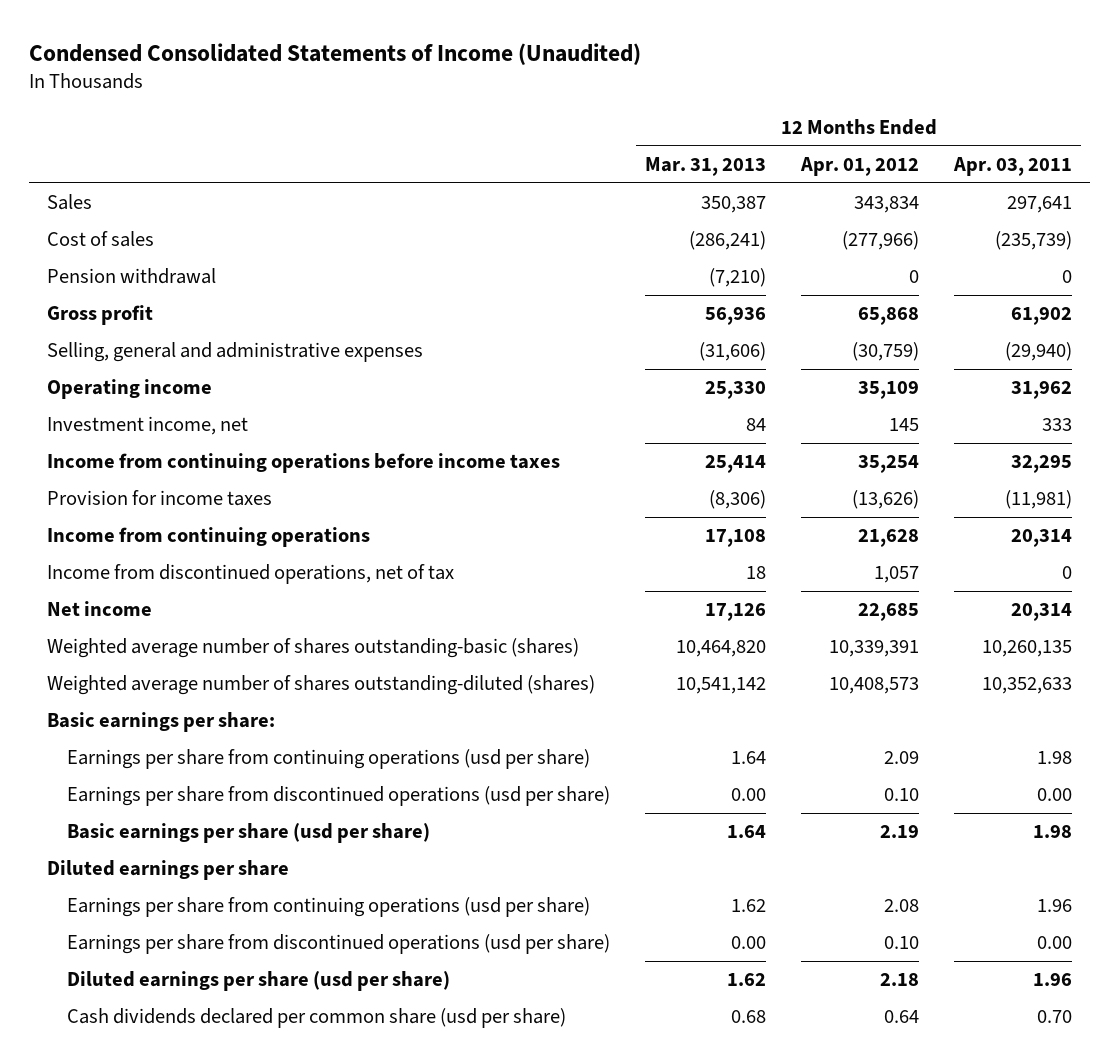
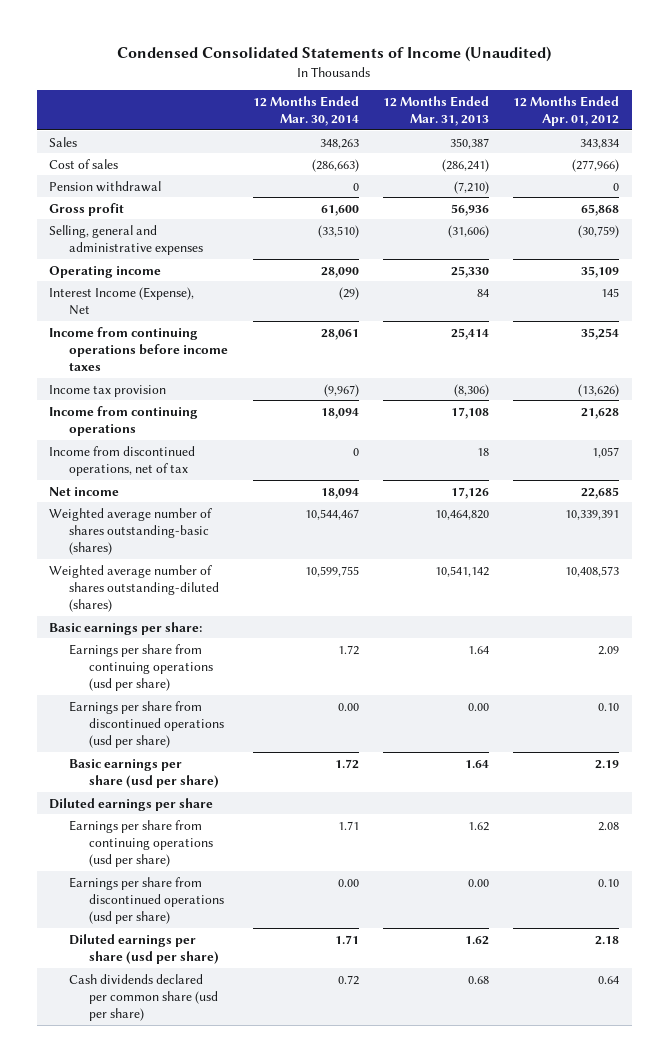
- | 12 Months Ended Mar. 31, 2013 | 12 Months Ended Apr. 01, 2012 | 12 Months Ended Apr. 03, 2011
+ | 12 Months Ended Mar. 30, 2014 | 12 Months Ended Mar. 31, 2013 | 12 Months Ended Apr. 01, 2012
- Investment income, net | 84 | 145 | 333
+ Interest Income (Expense), Net | (29) | 84 | 145
- Provision for income taxes | (8,306) | (13,626) | (11,981)
+ Income tax provision | (9,967) | (8,306) | (13,626)

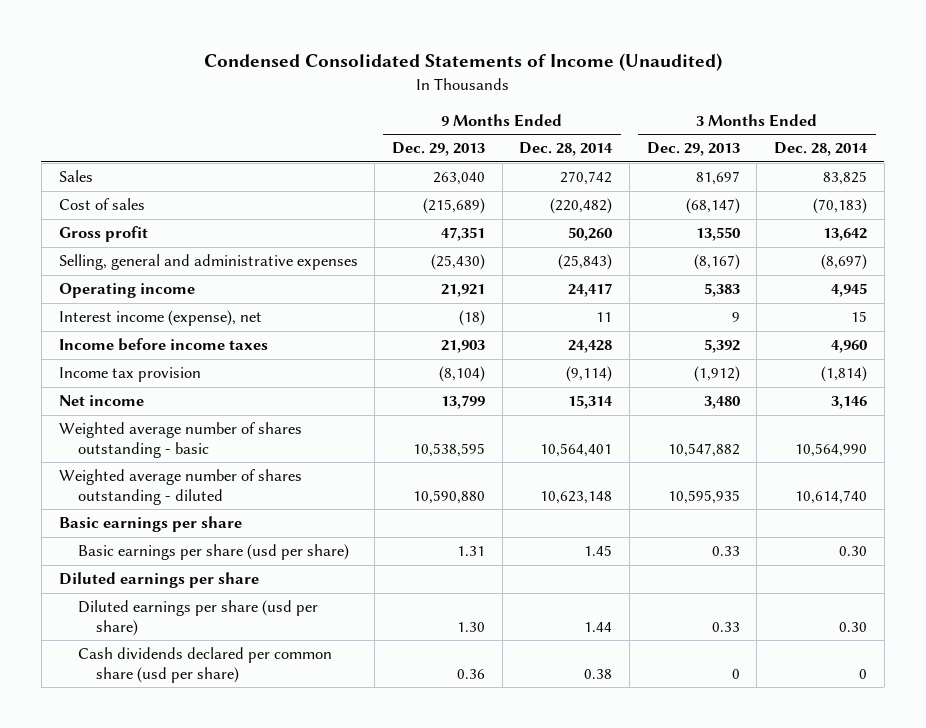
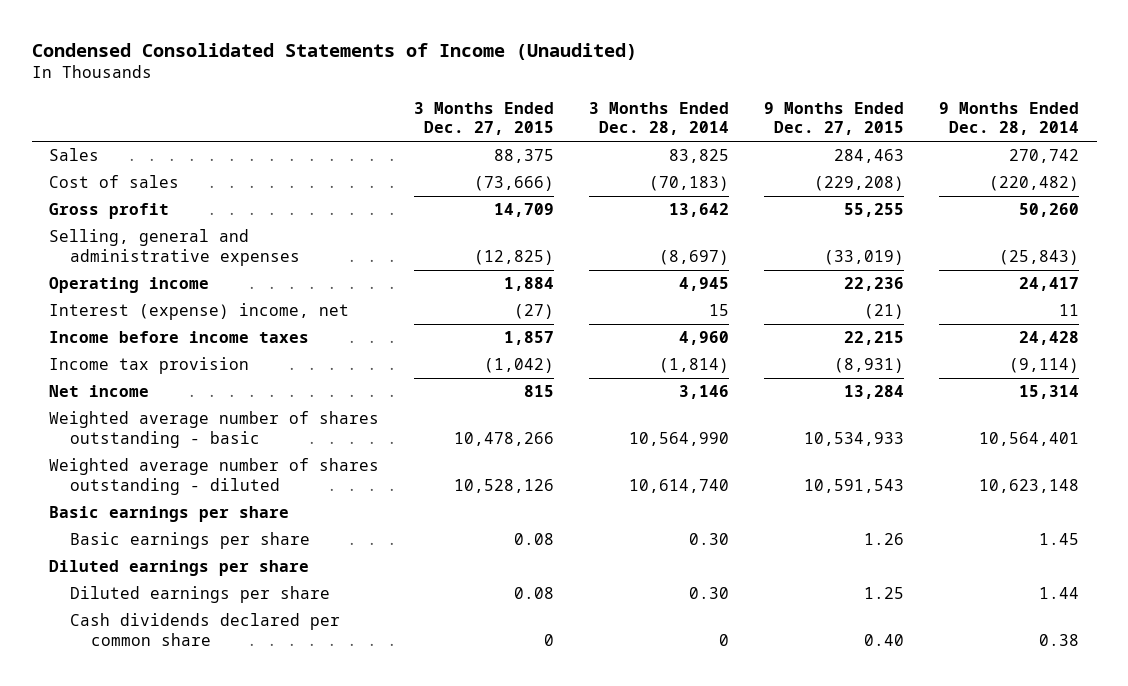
- | 9 Months Ended Dec. 29, 2013 | 9 Months Ended Dec. 28, 2014 | 3 Months Ended Dec. 29, 2013 | 3 Months Ended Dec. 28, 2014
+ | 3 Months Ended Dec. 27, 2015 | 3 Months Ended Dec. 28, 2014 | 9 Months Ended Dec. 27, 2015 | 9 Months Ended Dec. 28, 2014
- Interest income (expense), net | (18) | 11 | 9 | 15
+ Interest (expense) income, net | (27) | 15 | (21) | 11
- Basic earnings per share (usd per share) | 1.31 | 1.45 | 0.33 | 0.30
+ Basic earnings per share | 0.08 | 0.30 | 1.26 | 1.45
- Diluted earnings per share (usd per share) | 1.30 | 1.44 | 0.33 | 0.30
- Cash dividends declared per common share (usd per share) | 0.36 | 0.38 | 0 | 0
+ Diluted earnings per share | 0.08 | 0.30 | 1.25 | 1.44
+ Cash dividends declared per common share | 0 | 0 | 0.40 | 0.38

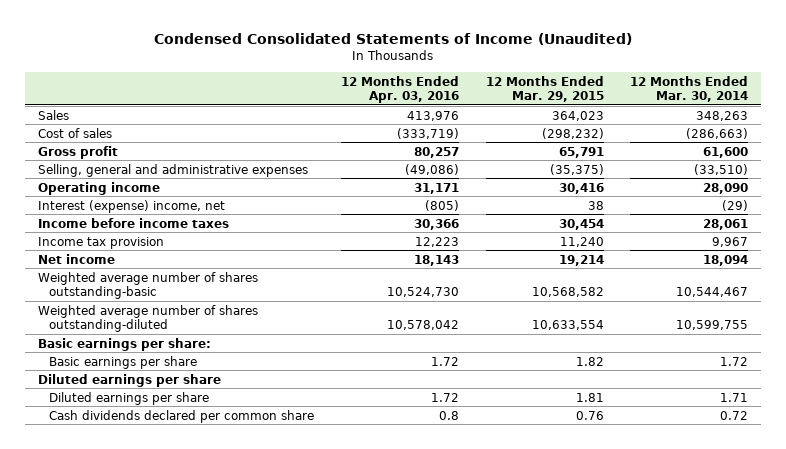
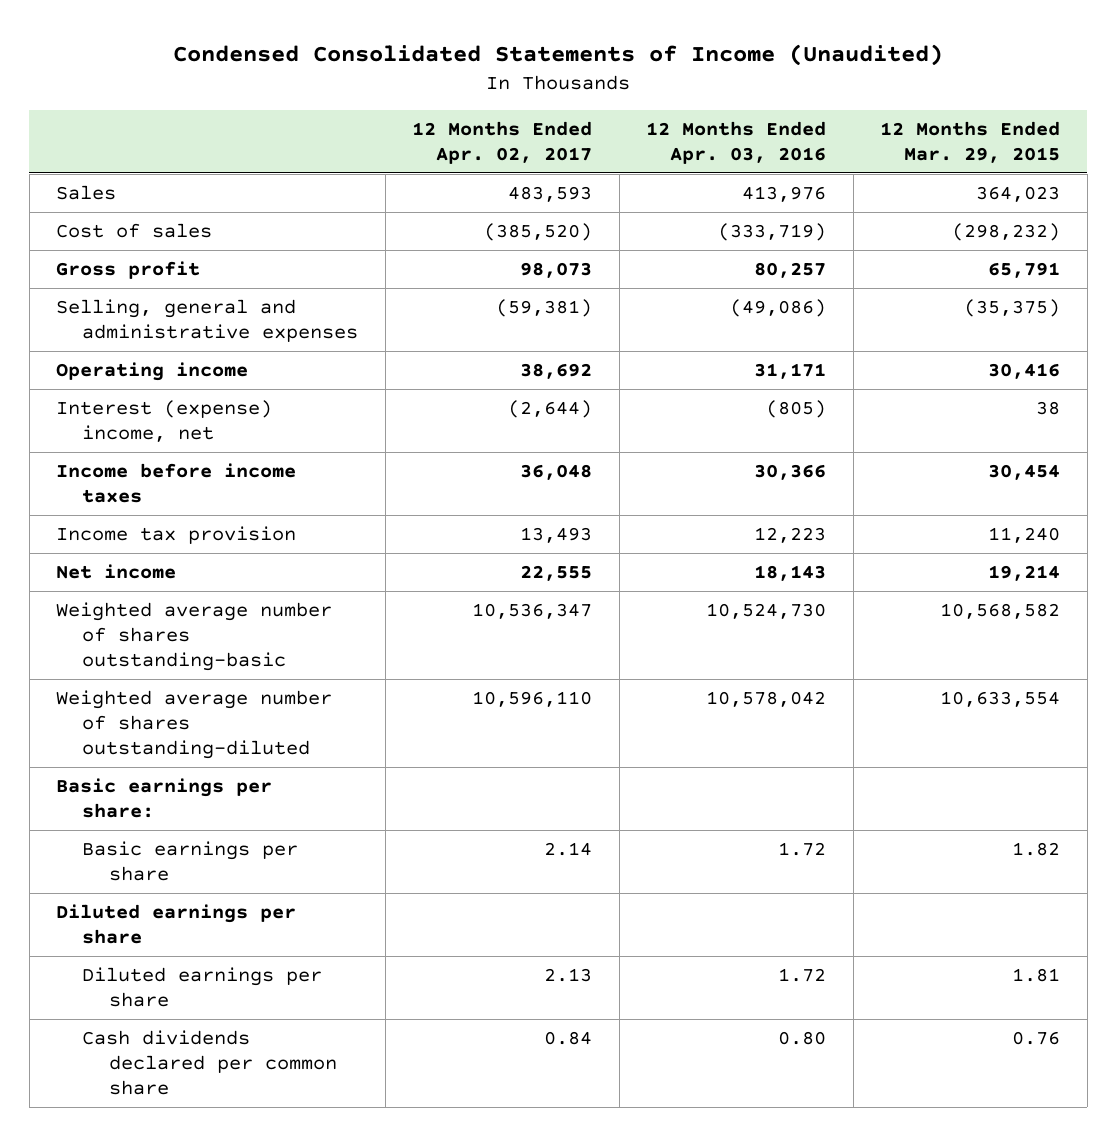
- | 12 Months Ended Apr. 03, 2016 | 12 Months Ended Mar. 29, 2015 | 12 Months Ended Mar. 30, 2014
+ | 12 Months Ended Apr. 02, 2017 | 12 Months Ended Apr. 03, 2016 | 12 Months Ended Mar. 29, 2015
- Cash dividends declared per common share | 0.8 | 0.76 | 0.72
+ Cash dividends declared per common share | 0.84 | 0.80 | 0.76

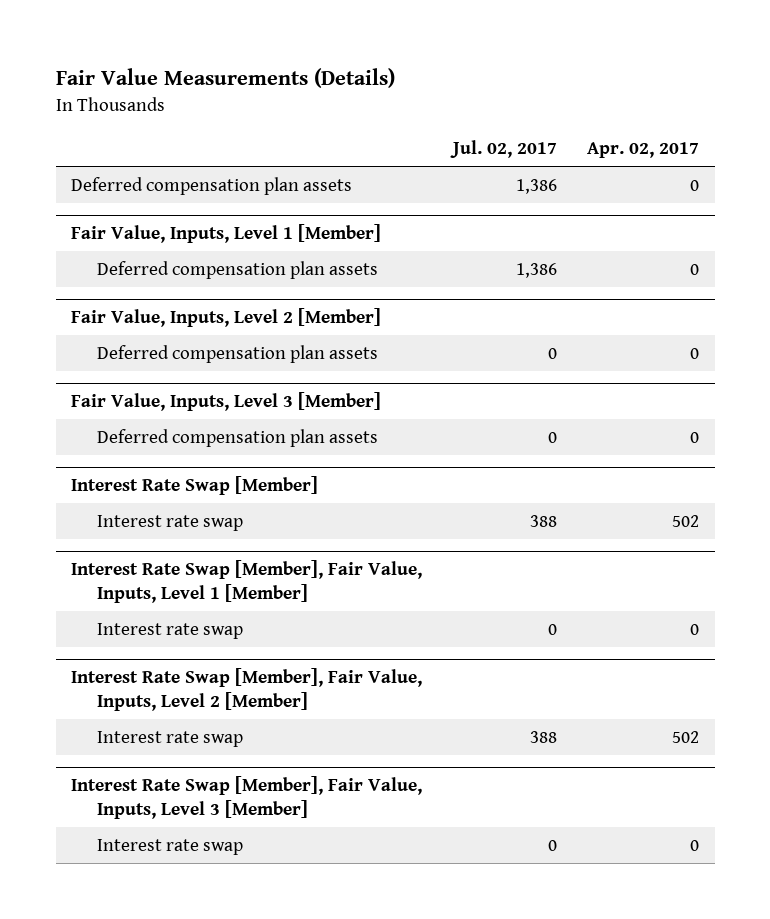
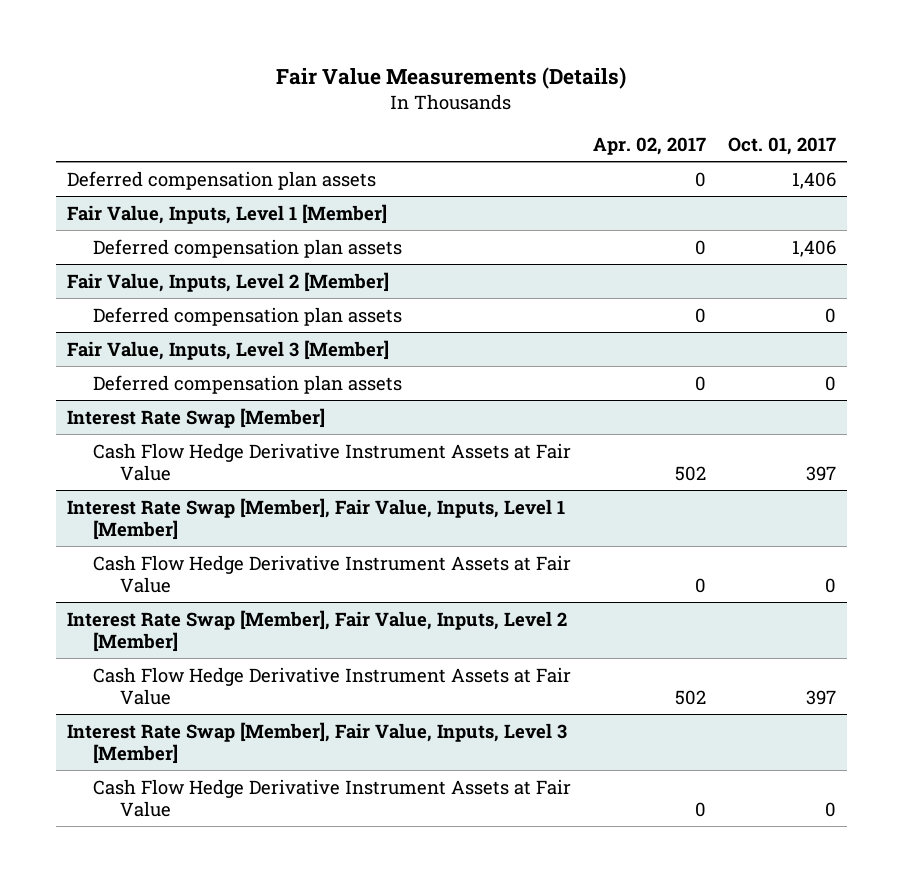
- | Jul. 02, 2017 | Apr. 02, 2017
+ | Apr. 02, 2017 | Oct. 01, 2017
@ Interest Rate Swap [Member]
- Interest rate swap | 388 | 502
+ Cash Flow Hedge Derivative Instrument Assets at Fair Value | 502 | 397
@ Interest Rate Swap [Member], Fair Value, Inputs, Level 1 [Member]
- Interest rate swap | 0 | 0
+ Cash Flow Hedge Derivative Instrument Assets at Fair Value | 0 | 0
@ Interest Rate Swap [Member], Fair Value, Inputs, Level 2 [Member]
- Interest rate swap | 388 | 502
+ Cash Flow Hedge Derivative Instrument Assets at Fair Value | 502 | 397
@ Interest Rate Swap [Member], Fair Value, Inputs, Level 3 [Member]
- Interest rate swap | 0 | 0
+ Cash Flow Hedge Derivative Instrument Assets at Fair Value | 0 | 0

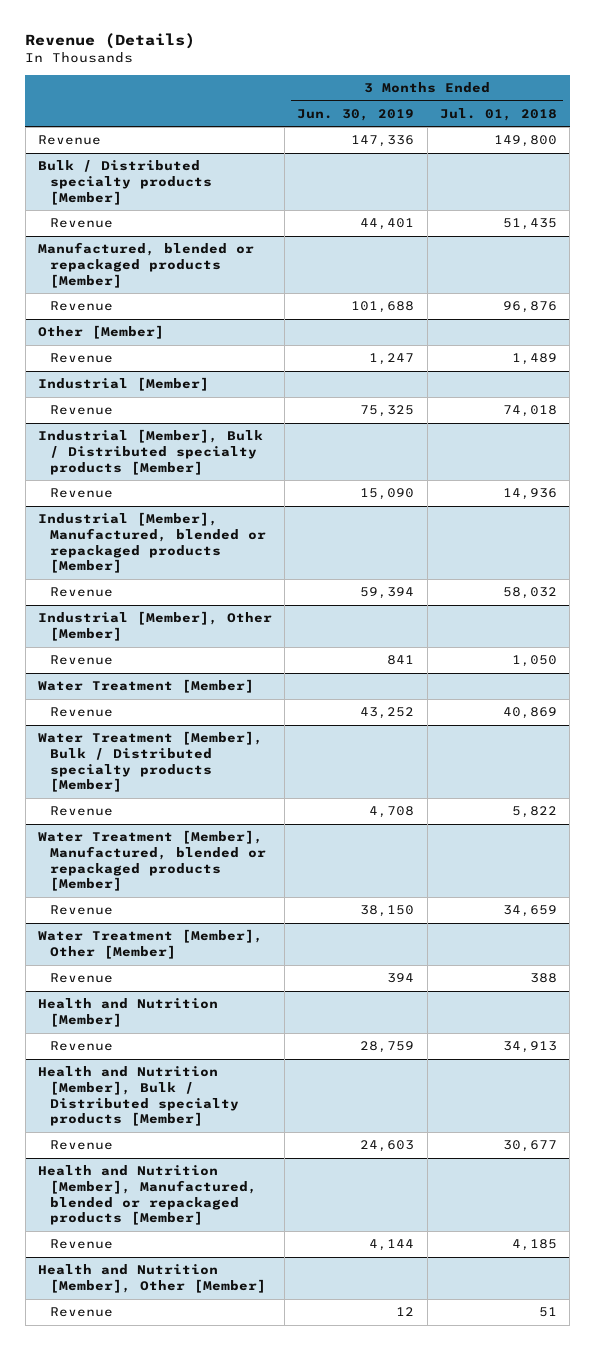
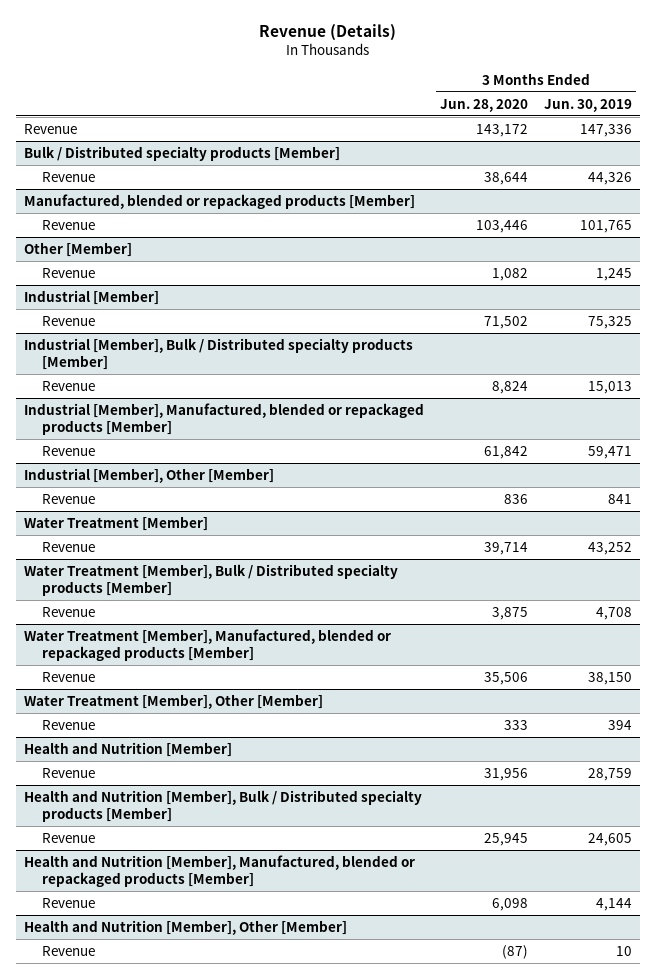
- | 3 Months Ended Jun. 30, 2019 | 3 Months Ended Jul. 01, 2018
+ | 3 Months Ended Jun. 28, 2020 | 3 Months Ended Jun. 30, 2019
@ Bulk / Distributed specialty products [Member]
- Revenue | 44,401 | 51,435
+ Revenue | 38,644 | 44,326
@ Manufactured, blended or repackaged products [Member]
- Revenue | 101,688 | 96,876
+ Revenue | 103,446 | 101,765
@ Other [Member]
- Revenue | 1,247 | 1,489
+ Revenue | 1,082 | 1,245
@ Industrial [Member], Bulk / Distributed specialty products [Member]
- Revenue | 15,090 | 14,936
+ Revenue | 8,824 | 15,013
@ Industrial [Member], Manufactured, blended or repackaged products [Member]
- Revenue | 59,394 | 58,032
+ Revenue | 61,842 | 59,471
@ Health and Nutrition [Member], Bulk / Distributed specialty products [Member]
- Revenue | 24,603 | 30,677
+ Revenue | 25,945 | 24,605
@ Health and Nutrition [Member], Other [Member]
- Revenue | 12 | 51
+ Revenue | (87) | 10

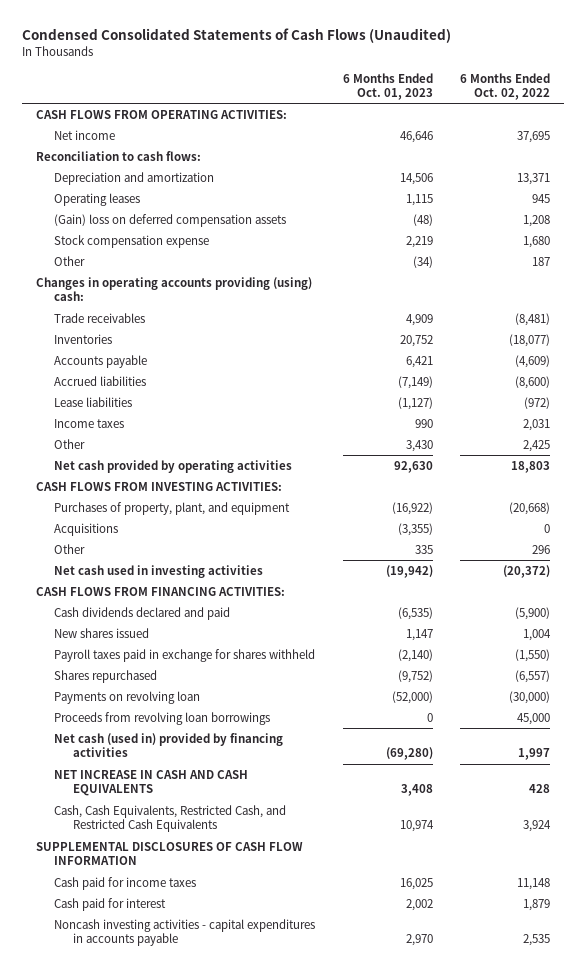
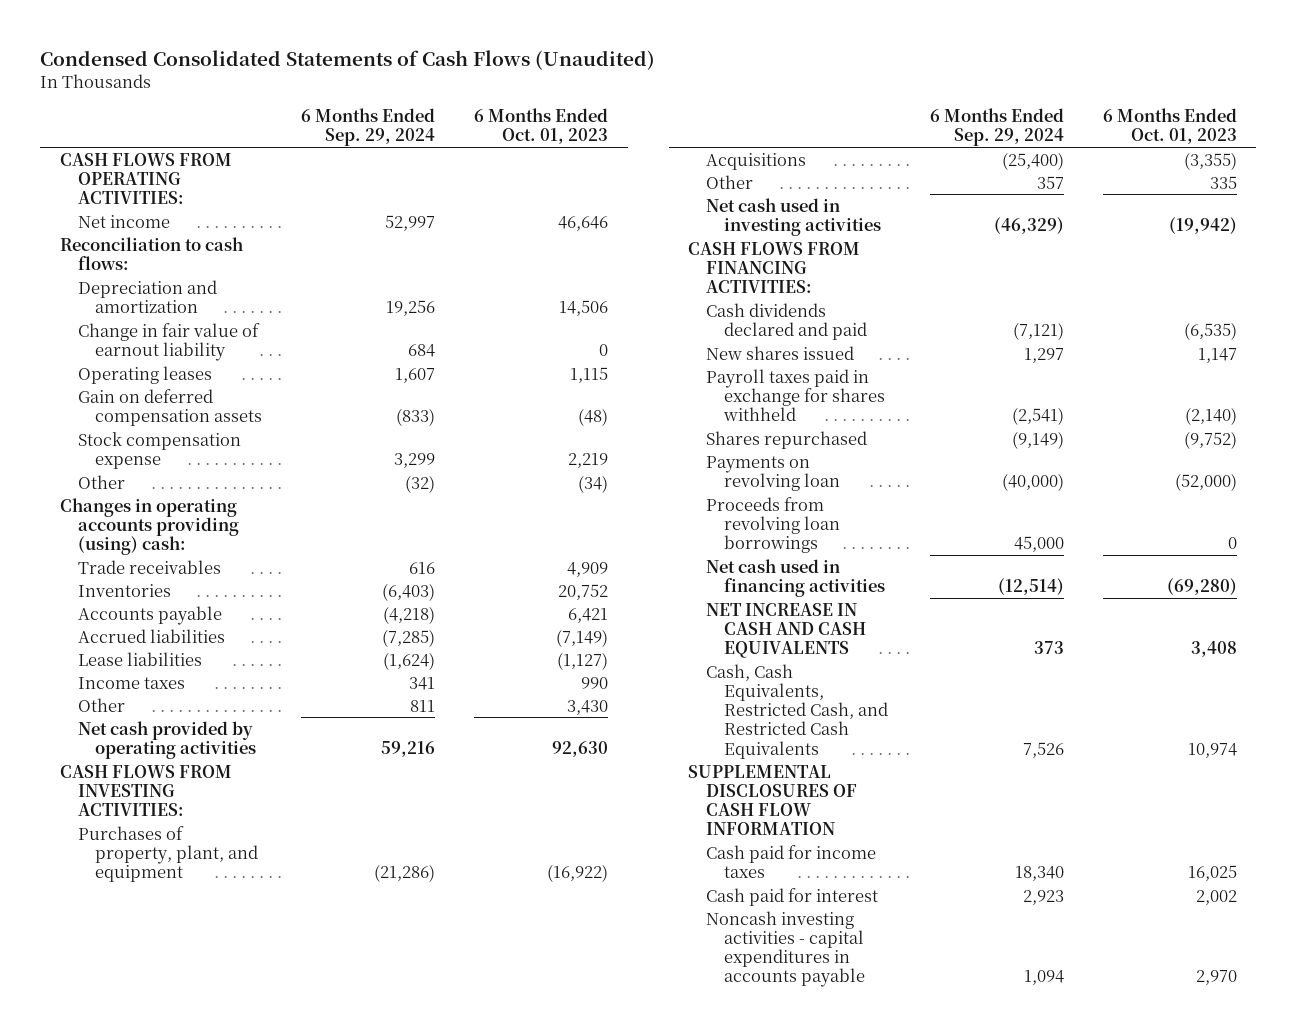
- | 6 Months Ended Oct. 01, 2023 | 6 Months Ended Oct. 02, 2022
+ | 6 Months Ended Sep. 29, 2024 | 6 Months Ended Oct. 01, 2023
+ Change in fair value of earnout liability | 684 | 0
- (Gain) loss on deferred compensation assets | (48) | 1,208
+ Gain on deferred compensation assets | (833) | (48)
- Net cash (used in) provided by financing activities | (69,280) | 1,997
+ Net cash used in financing activities | (12,514) | (69,280)

